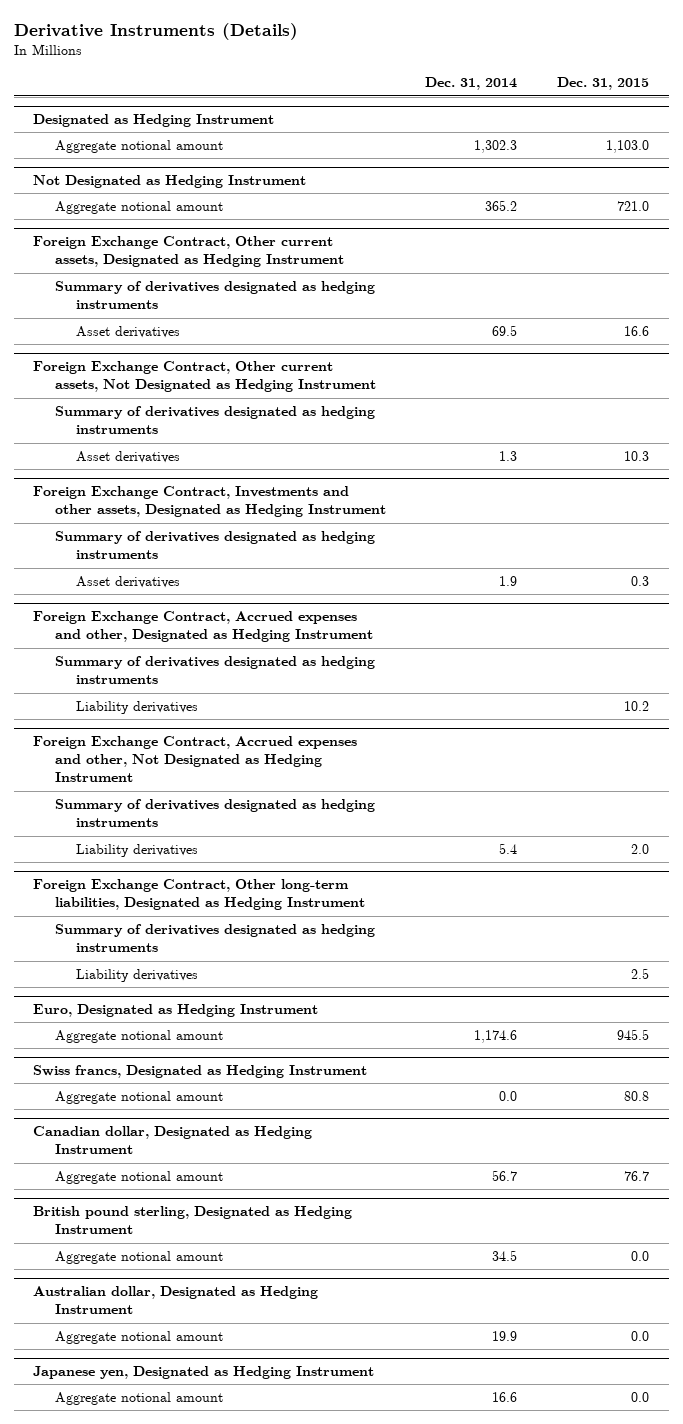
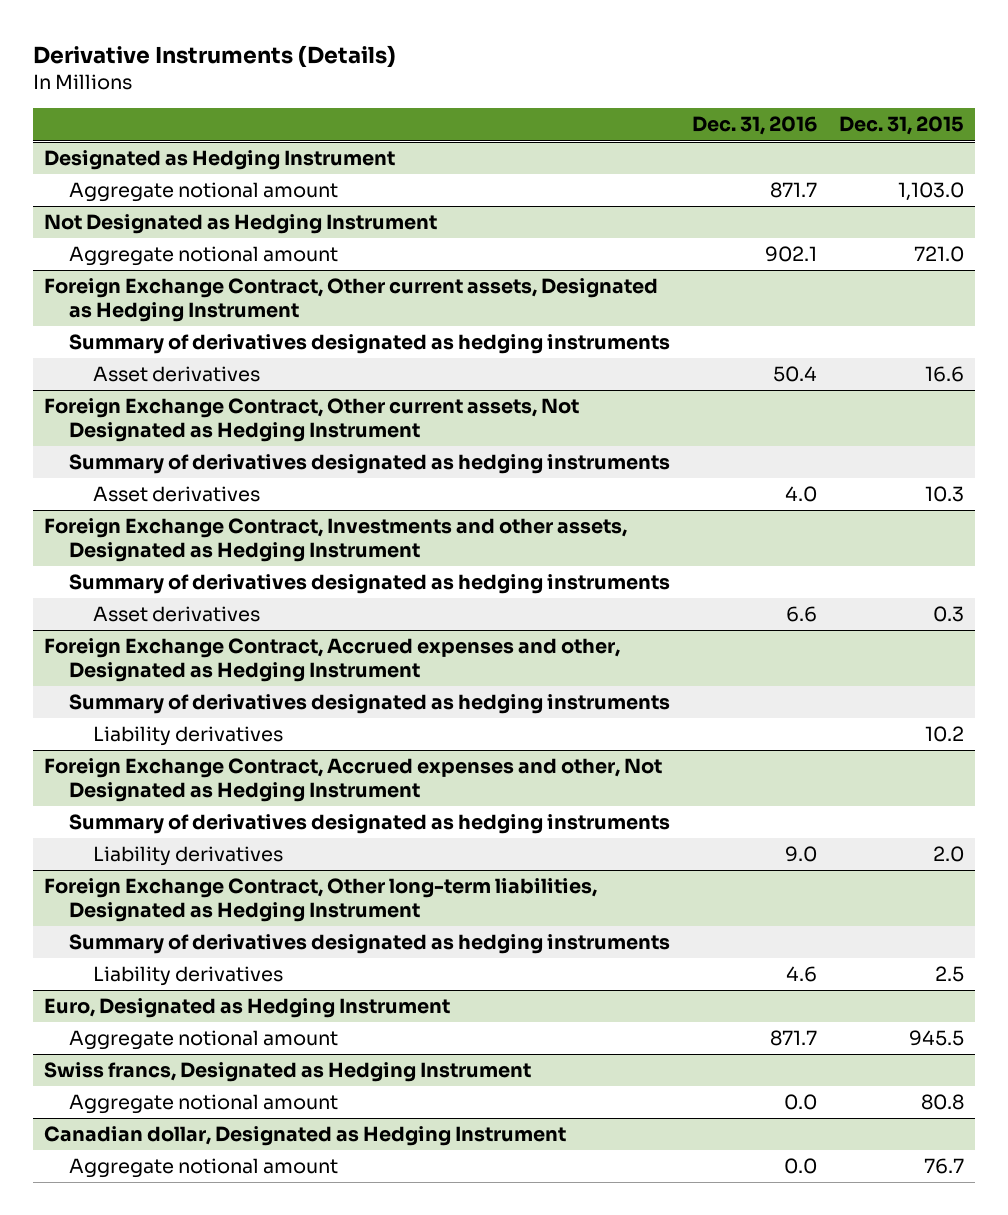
- | Dec. 31, 2014 | Dec. 31, 2015
+ | Dec. 31, 2016 | Dec. 31, 2015
- British pound sterling, Designated as Hedging Instrument
- Aggregate notional amount | 34.5 | 0.0
- Australian dollar, Designated as Hedging Instrument
- Aggregate notional amount | 19.9 | 0.0
- Japanese yen, Designated as Hedging Instrument
- Aggregate notional amount | 16.6 | 0.0

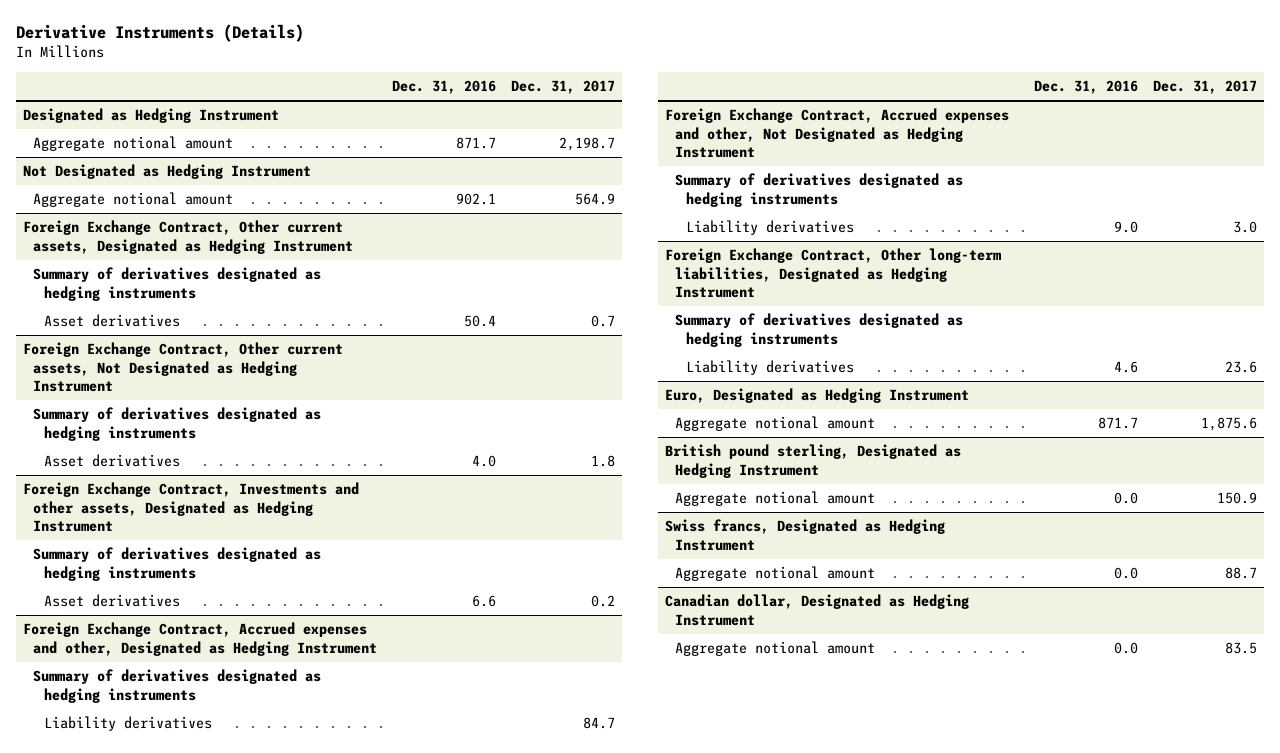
- | Dec. 31, 2016 | Dec. 31, 2015
+ | Dec. 31, 2016 | Dec. 31, 2017
+ British pound sterling, Designated as Hedging Instrument
+ Aggregate notional amount | 0.0 | 150.9

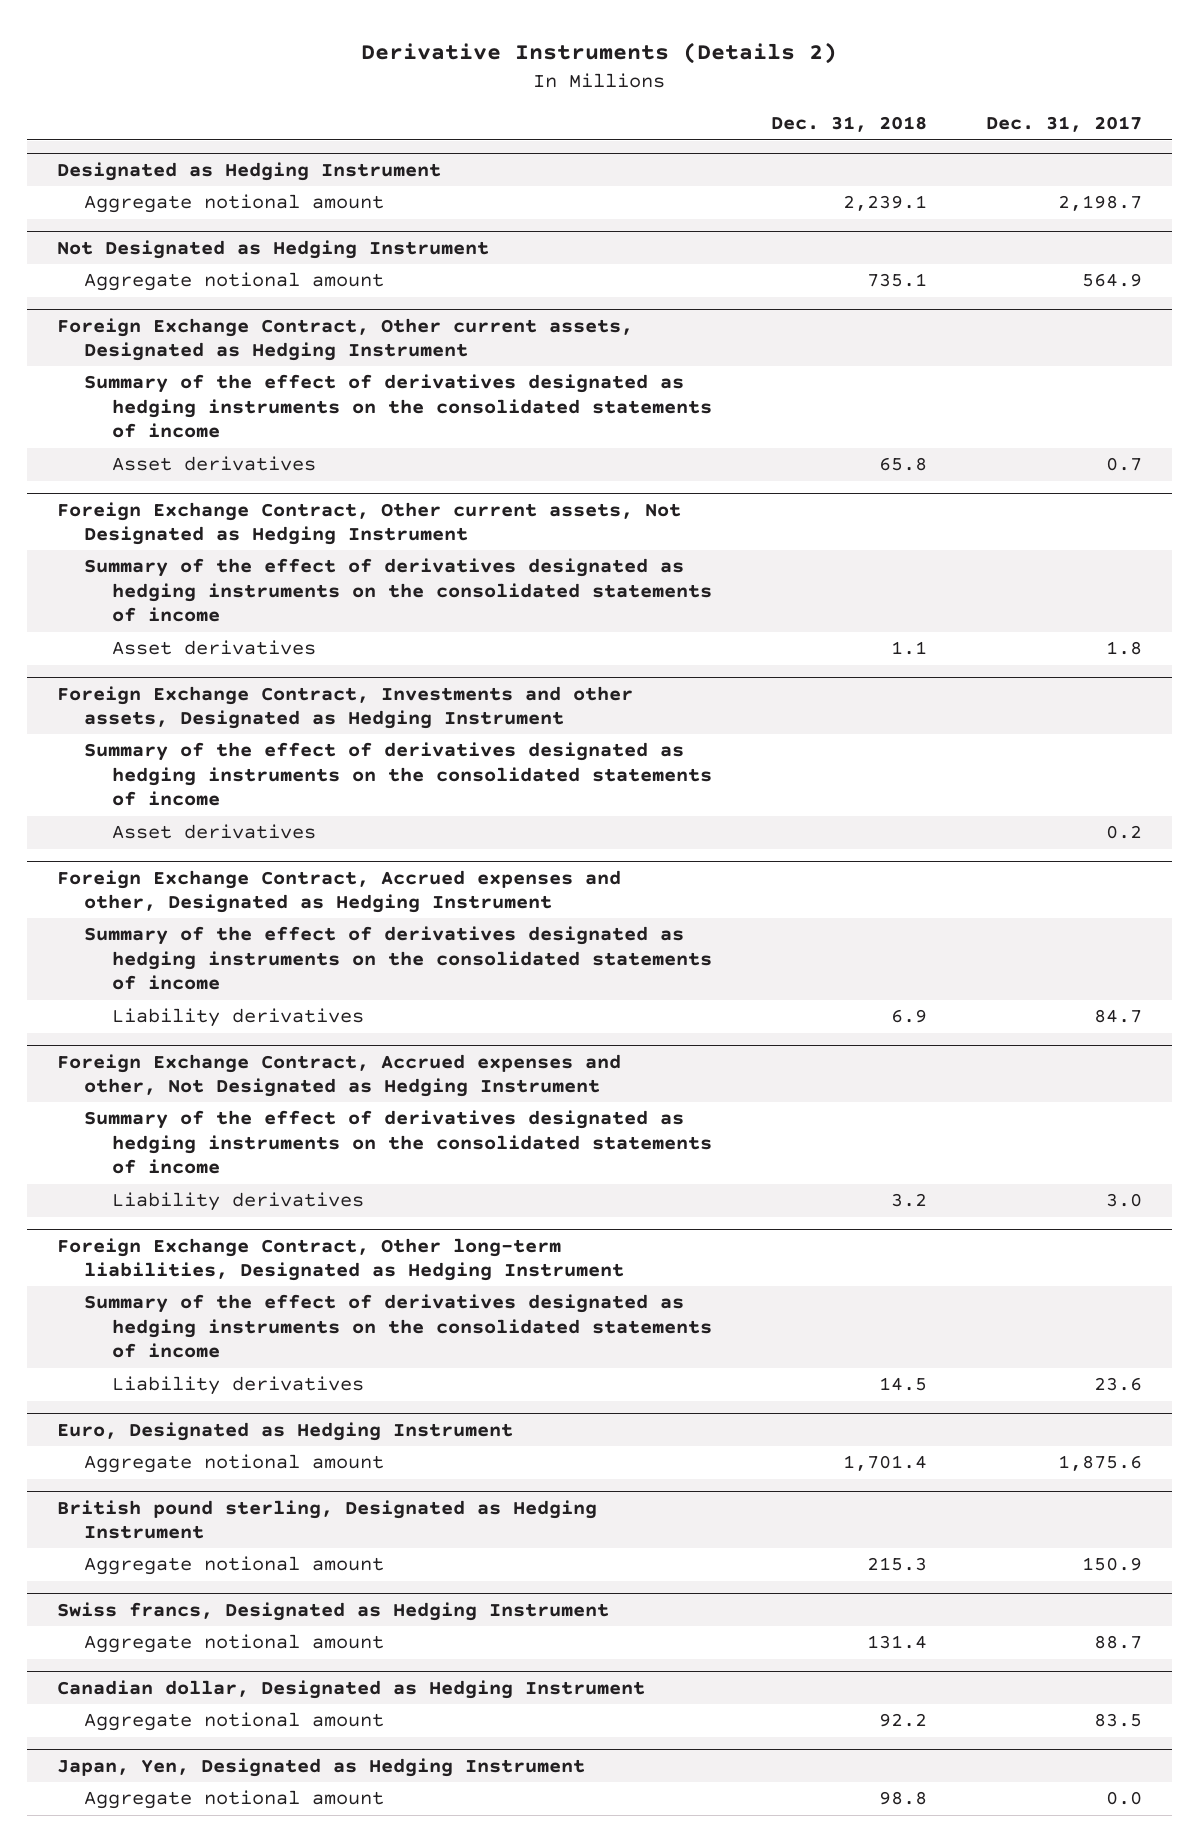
- Derivative Instruments (Details)
+ Derivative Instruments (Details 2)
- | Dec. 31, 2016 | Dec. 31, 2017
+ | Dec. 31, 2018 | Dec. 31, 2017
@ Foreign Exchange Contract, Other current assets, Designated as Hedging Instrument
- Summary of derivatives designated as hedging instruments
+ Summary of the effect of derivatives designated as hedging instruments on the consolidated statements of income
@ Foreign Exchange Contract, Other current assets, Not Designated as Hedging Instrument
- Summary of derivatives designated as hedging instruments
+ Summary of the effect of derivatives designated as hedging instruments on the consolidated statements of income
@ Foreign Exchange Contract, Investments and other assets, Designated as Hedging Instrument
- Summary of derivatives designated as hedging instruments
+ Summary of the effect of derivatives designated as hedging instruments on the consolidated statements of income
@ Foreign Exchange Contract, Accrued expenses and other, Designated as Hedging Instrument
- Summary of derivatives designated as hedging instruments
+ Summary of the effect of derivatives designated as hedging instruments on the consolidated statements of income
@ Foreign Exchange Contract, Accrued expenses and other, Not Designated as Hedging Instrument
- Summary of derivatives designated as hedging instruments
+ Summary of the effect of derivatives designated as hedging instruments on the consolidated statements of income
@ Foreign Exchange Contract, Other long-term liabilities, Designated as Hedging Instrument
- Summary of derivatives designated as hedging instruments
+ Summary of the effect of derivatives designated as hedging instruments on the consolidated statements of income
+ Japan, Yen, Designated as Hedging Instrument
+ Aggregate notional amount | 98.8 | 0.0

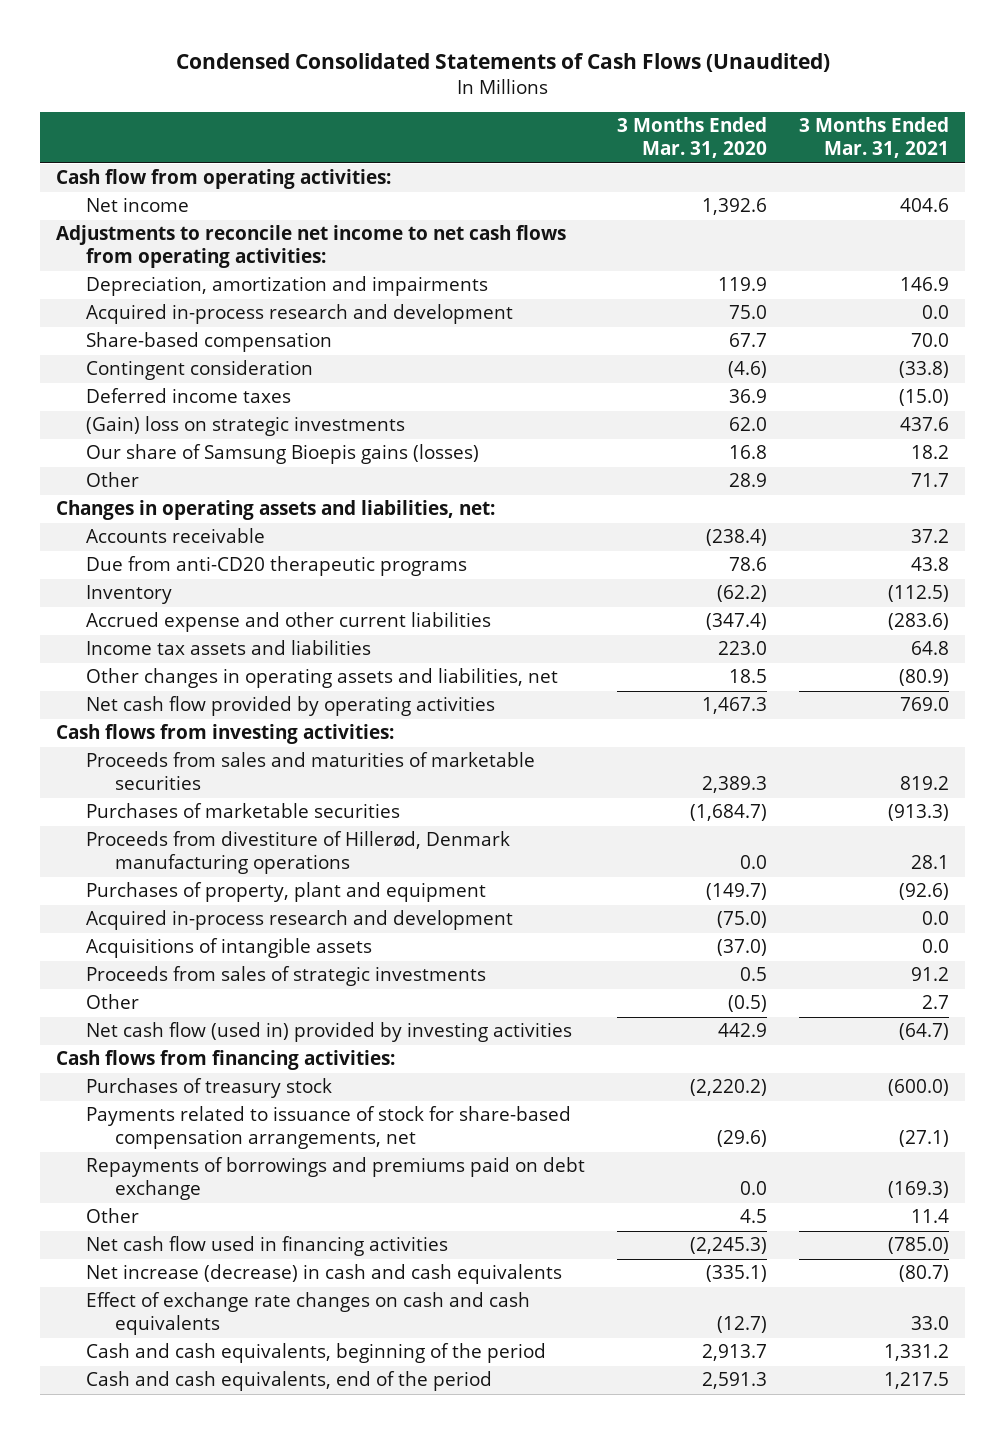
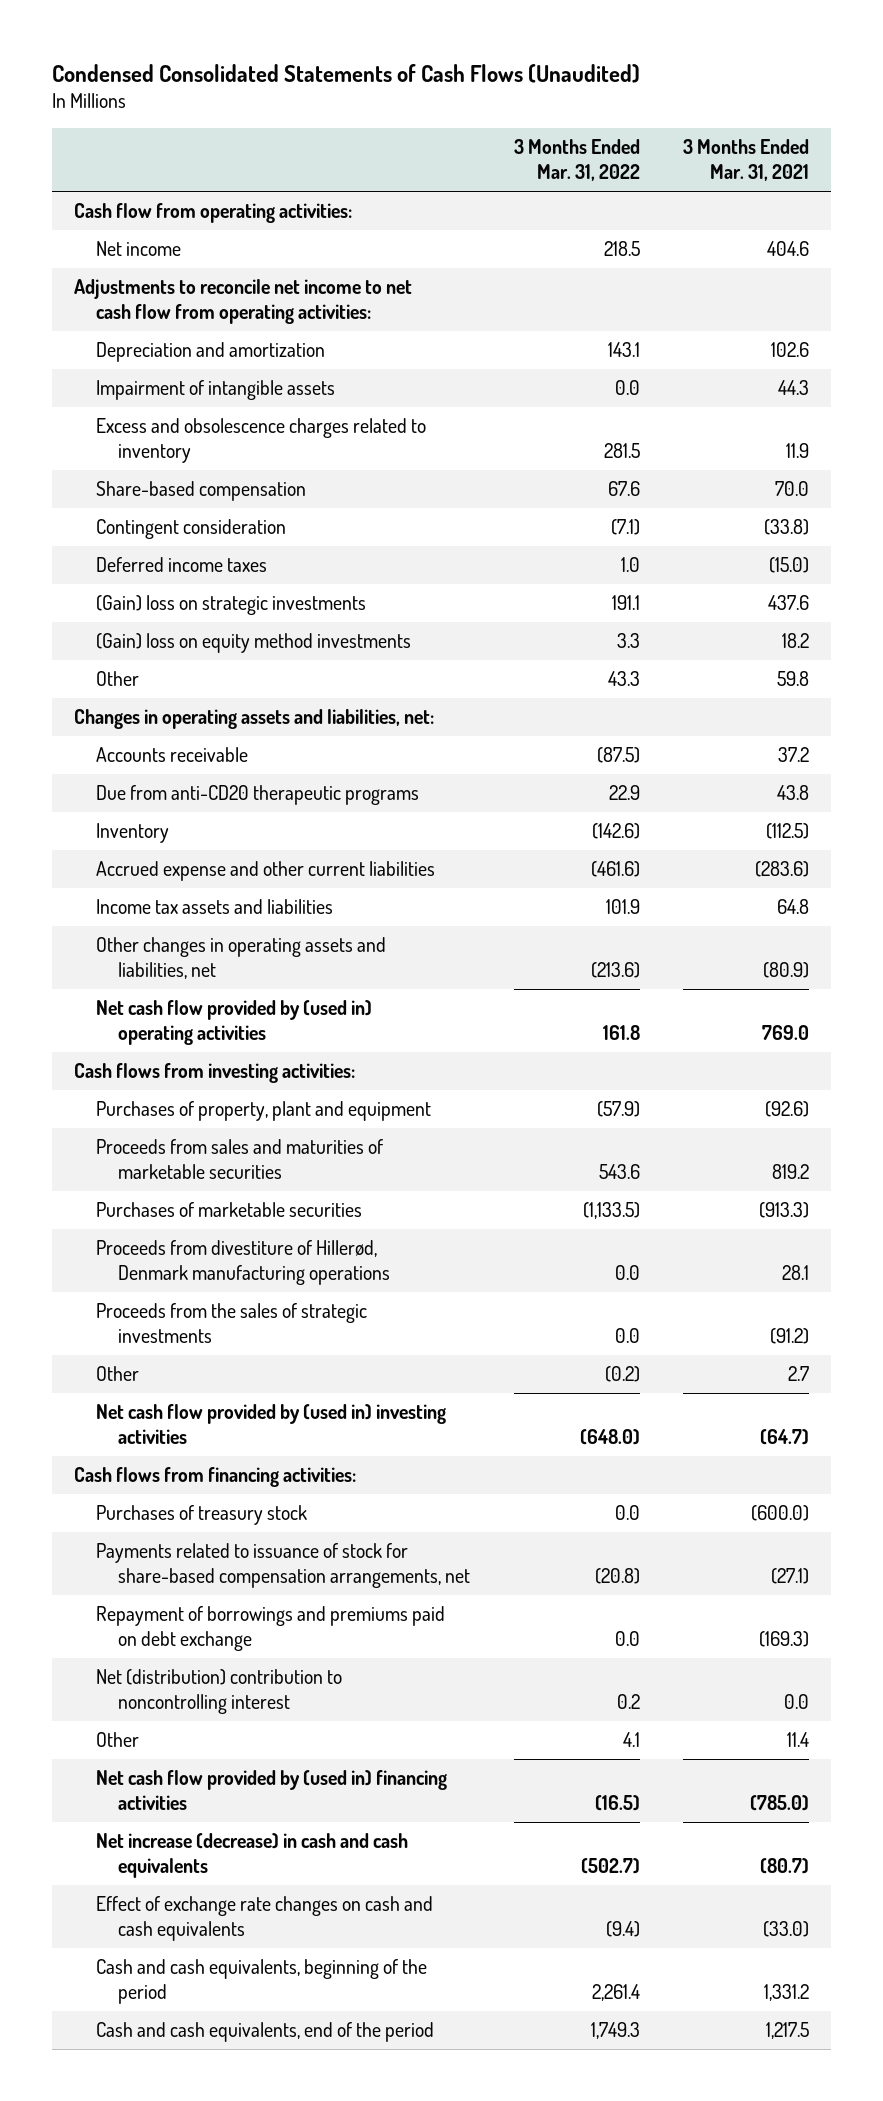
- | 3 Months Ended Mar. 31, 2020 | 3 Months Ended Mar. 31, 2021
+ | 3 Months Ended Mar. 31, 2022 | 3 Months Ended Mar. 31, 2021
- Adjustments to reconcile net income to net cash flows from operating activities:
- Depreciation, amortization and impairments | 119.9 | 146.9
- Acquired in-process research and development | 75.0 | 0.0
+ Adjustments to reconcile net income to net cash flow from operating activities:
+ Depreciation and amortization | 143.1 | 102.6
+ Impairment of intangible assets | 0.0 | 44.3
+ Excess and obsolescence charges related to inventory | 281.5 | 11.9
- Our share of Samsung Bioepis gains (losses) | 16.8 | 18.2
- Other | 28.9 | 71.7
+ (Gain) loss on equity method investments | 3.3 | 18.2
+ Other | 43.3 | 59.8
- Net cash flow provided by operating activities | 1,467.3 | 769.0
+ Net cash flow provided by (used in) operating activities | 161.8 | 769.0
moved up: Purchases of property, plant and equipment | (57.9) | (92.6)
- Acquired in-process research and development | (75.0) | 0.0
- Acquisitions of intangible assets | (37.0) | 0.0
- Proceeds from sales of strategic investments | 0.5 | 91.2
+ Proceeds from the sales of strategic investments | 0.0 | (91.2)
- Net cash flow (used in) provided by investing activities | 442.9 | (64.7)
+ Net cash flow provided by (used in) investing activities | (648.0) | (64.7)
- Repayments of borrowings and premiums paid on debt exchange | 0.0 | (169.3)
+ Repayment of borrowings and premiums paid on debt exchange | 0.0 | (169.3)
+ Net (distribution) contribution to noncontrolling interest | 0.2 | 0.0
- Net cash flow used in financing activities | (2,245.3) | (785.0)
+ Net cash flow provided by (used in) financing activities | (16.5) | (785.0)
- Effect of exchange rate changes on cash and cash equivalents | (12.7) | 33.0
+ Effect of exchange rate changes on cash and cash equivalents | (9.4) | (33.0)

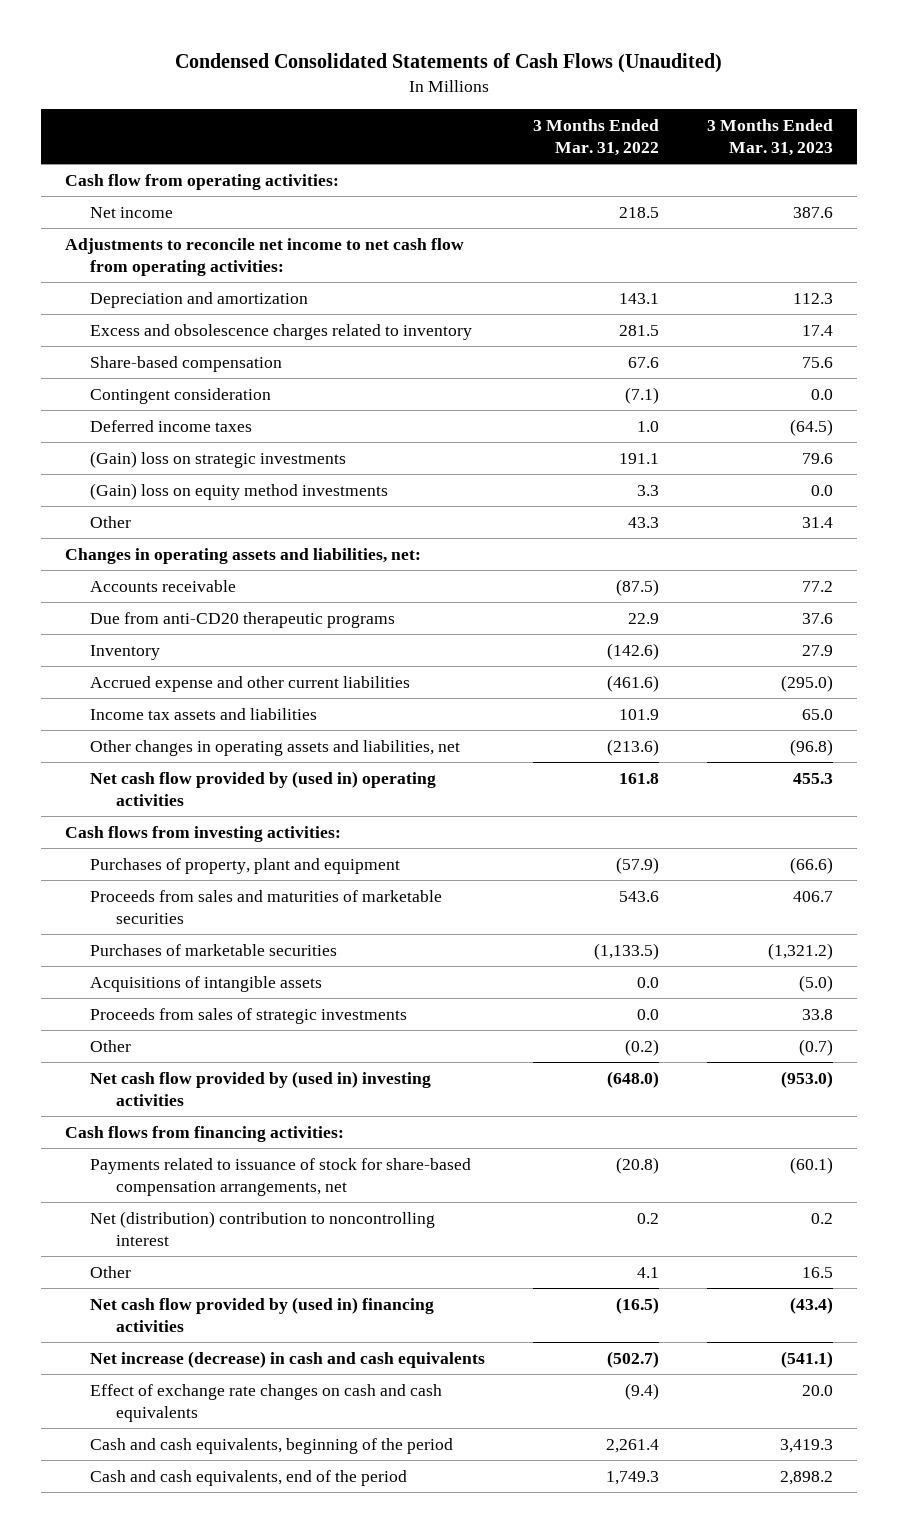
- | 3 Months Ended Mar. 31, 2022 | 3 Months Ended Mar. 31, 2021
+ | 3 Months Ended Mar. 31, 2022 | 3 Months Ended Mar. 31, 2023
- Impairment of intangible assets | 0.0 | 44.3
- Proceeds from divestiture of Hillerød, Denmark manufacturing operations | 0.0 | 28.1
- Proceeds from the sales of strategic investments | 0.0 | (91.2)
+ Acquisitions of intangible assets | 0.0 | (5.0)
+ Proceeds from sales of strategic investments | 0.0 | 33.8
- Purchases of treasury stock | 0.0 | (600.0)
- Repayment of borrowings and premiums paid on debt exchange | 0.0 | (169.3)

